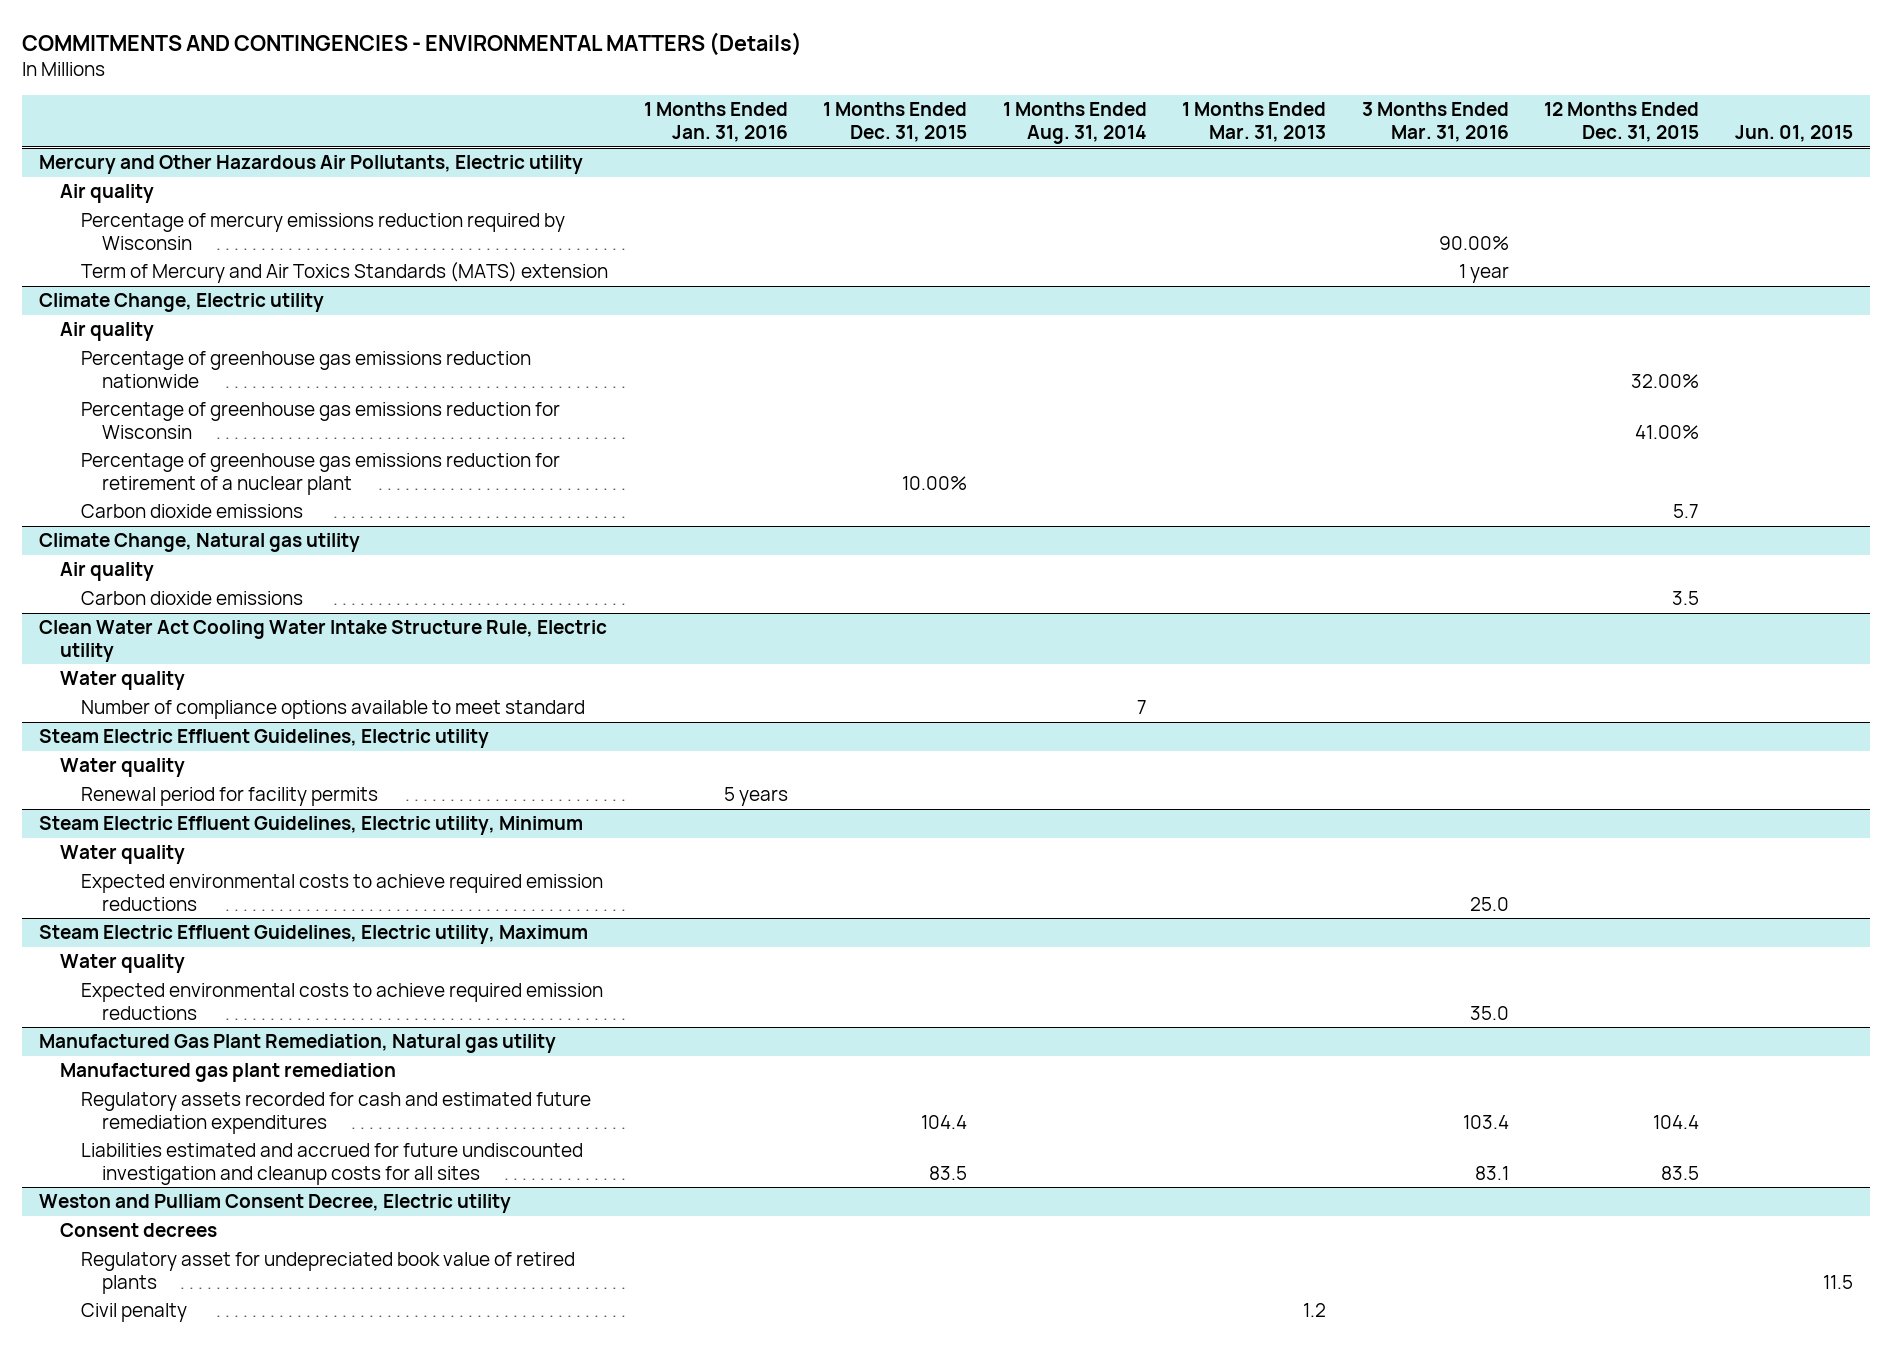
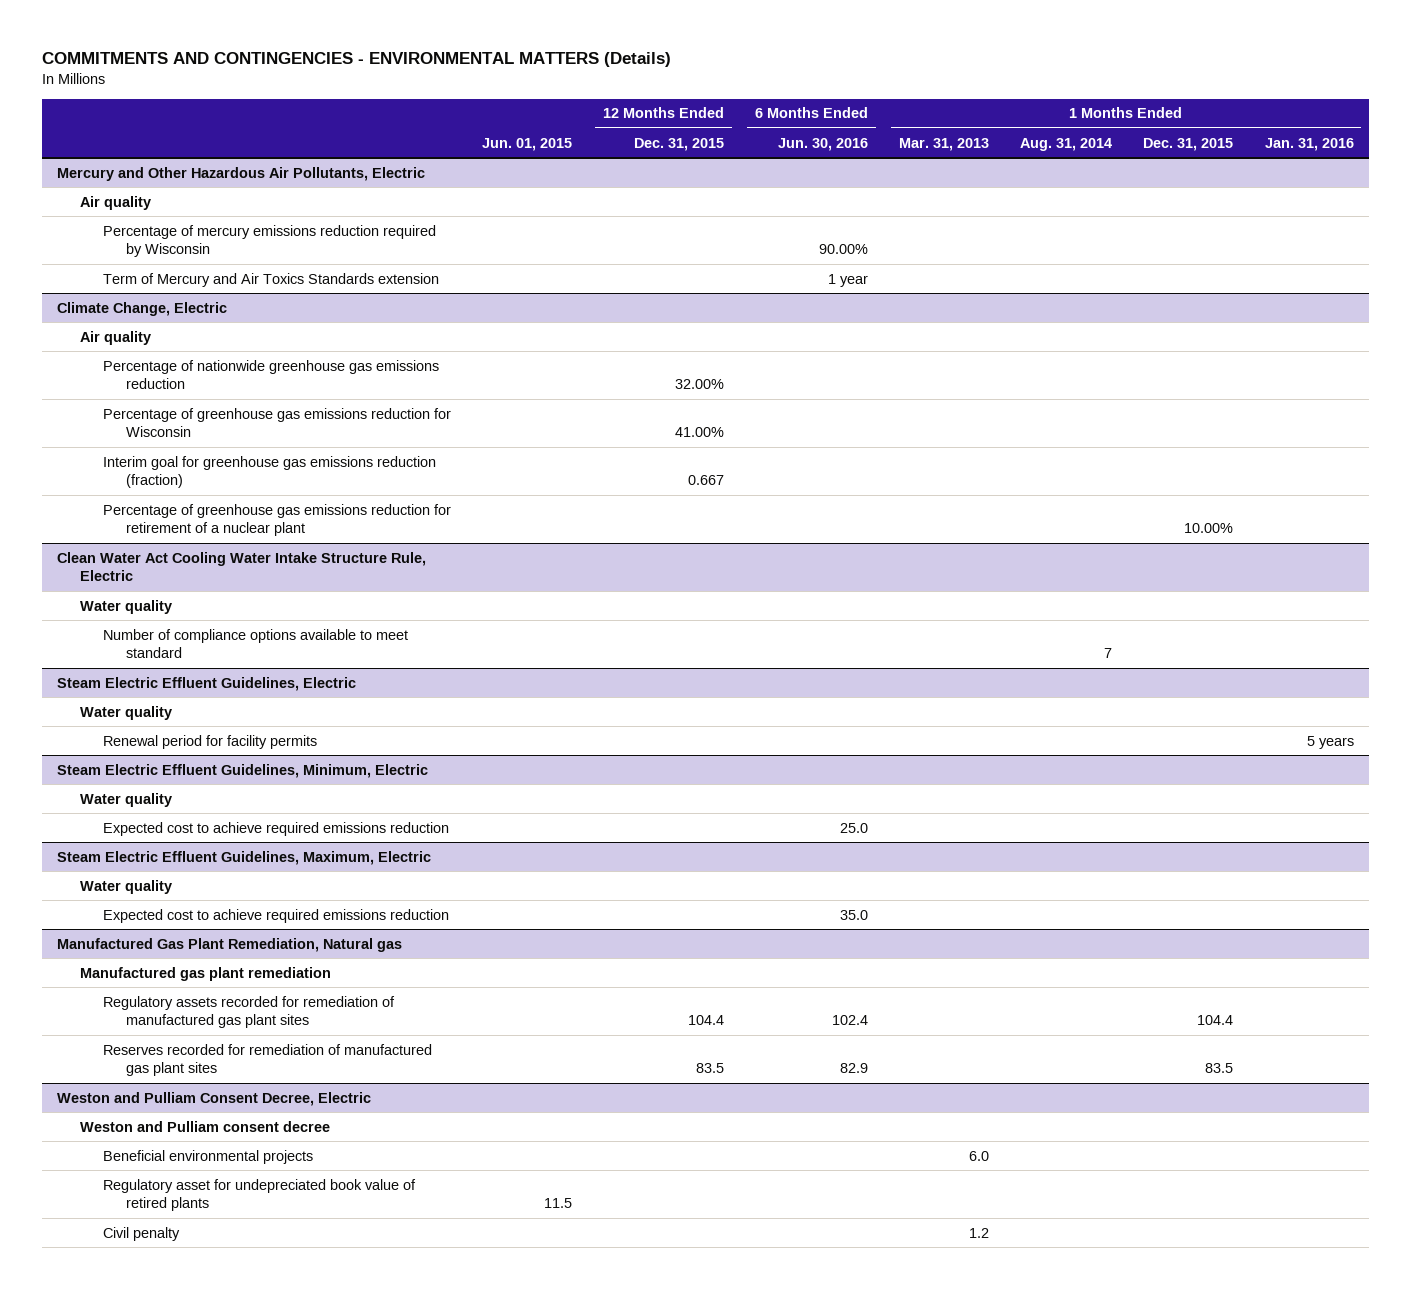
- | 1 Months Ended Jan. 31, 2016 | 1 Months Ended Dec. 31, 2015 | 1 Months Ended Aug. 31, 2014 | 1 Months Ended Mar. 31, 2013 | 3 Months Ended Mar. 31, 2016 | 12 Months Ended Dec. 31, 2015 | Jun. 01, 2015
+ | Jun. 01, 2015 | 12 Months Ended Dec. 31, 2015 | 6 Months Ended Jun. 30, 2016 | 1 Months Ended Mar. 31, 2013 | 1 Months Ended Aug. 31, 2014 | 1 Months Ended Dec. 31, 2015 | 1 Months Ended Jan. 31, 2016
- Mercury and Other Hazardous Air Pollutants, Electric utility
+ Mercury and Other Hazardous Air Pollutants, Electric
- Term of Mercury and Air Toxics Standards (MATS) extension | | | | | 1 year | |
- Climate Change, Electric utility
+ Term of Mercury and Air Toxics Standards extension | | | 1 year | | | |
+ Climate Change, Electric
- Percentage of greenhouse gas emissions reduction nationwide | | | | | | 32.00% |
+ Percentage of nationwide greenhouse gas emissions reduction | | 32.00% | | | | |
+ Interim goal for greenhouse gas emissions reduction (fraction) | | 0.667 | | | | |
- Carbon dioxide emissions | | | | | | 5.7 |
- Climate Change, Natural gas utility
- Air quality
- Carbon dioxide emissions | | | | | | 3.5 |
- Clean Water Act Cooling Water Intake Structure Rule, Electric utility
+ Clean Water Act Cooling Water Intake Structure Rule, Electric
- Steam Electric Effluent Guidelines, Electric utility
+ Steam Electric Effluent Guidelines, Electric
- Steam Electric Effluent Guidelines, Electric utility, Minimum
+ Steam Electric Effluent Guidelines, Minimum, Electric
- Expected environmental costs to achieve required emission reductions | | | | | 25.0 | |
- Steam Electric Effluent Guidelines, Electric utility, Maximum
+ Expected cost to achieve required emissions reduction | | | 25.0 | | | |
+ Steam Electric Effluent Guidelines, Maximum, Electric
- Expected environmental costs to achieve required emission reductions | | | | | 35.0 | |
- Manufactured Gas Plant Remediation, Natural gas utility
+ Expected cost to achieve required emissions reduction | | | 35.0 | | | |
+ Manufactured Gas Plant Remediation, Natural gas
- Regulatory assets recorded for cash and estimated future remediation expenditures | | 104.4 | | | 103.4 | 104.4 |
- Liabilities estimated and accrued for future undiscounted investigation and cleanup costs for all sites | | 83.5 | | | 83.1 | 83.5 |
- Weston and Pulliam Consent Decree, Electric utility
- Consent decrees
+ Regulatory assets recorded for remediation of manufactured gas plant sites | | 104.4 | 102.4 | | | 104.4 |
+ Reserves recorded for remediation of manufactured gas plant sites | | 83.5 | 82.9 | | | 83.5 |
+ Weston and Pulliam Consent Decree, Electric
+ Weston and Pulliam consent decree
+ Beneficial environmental projects | | | | 6.0 | | |

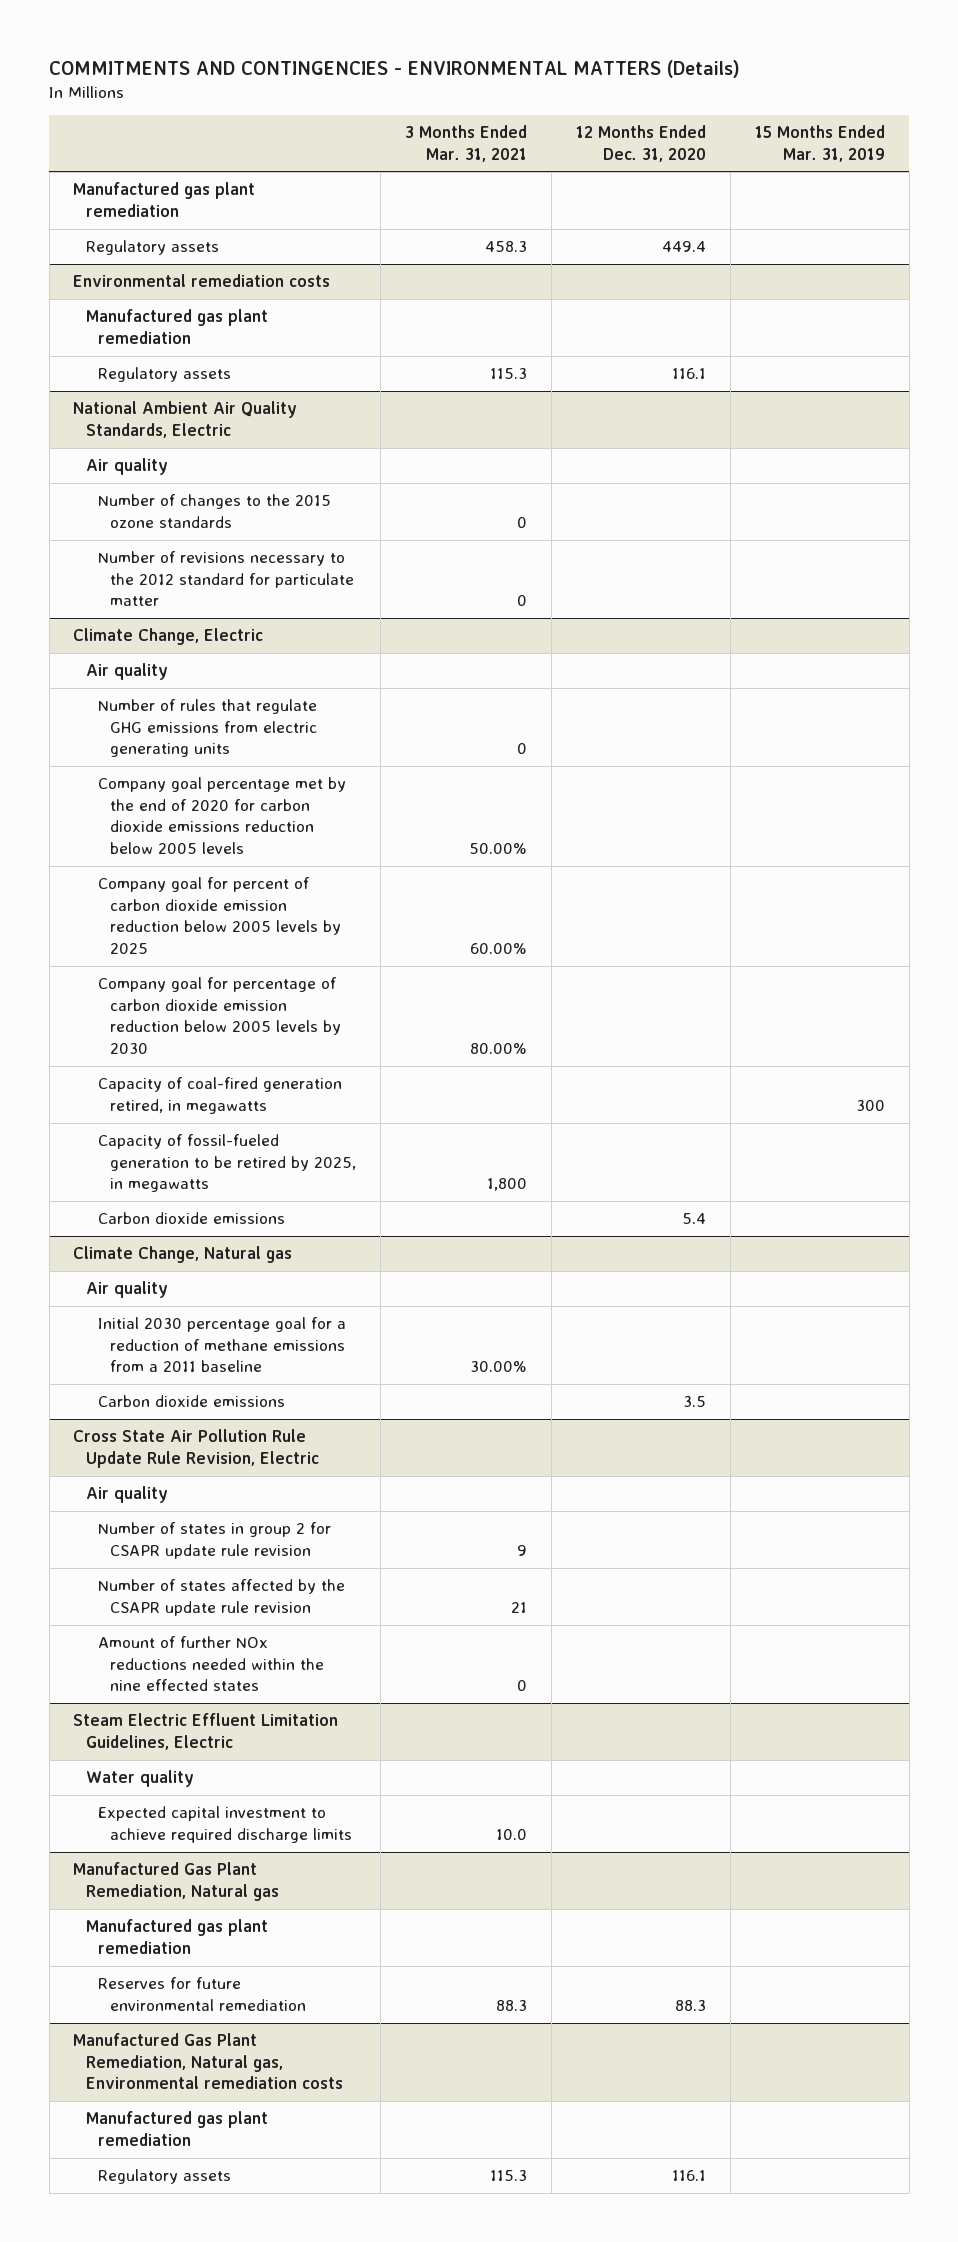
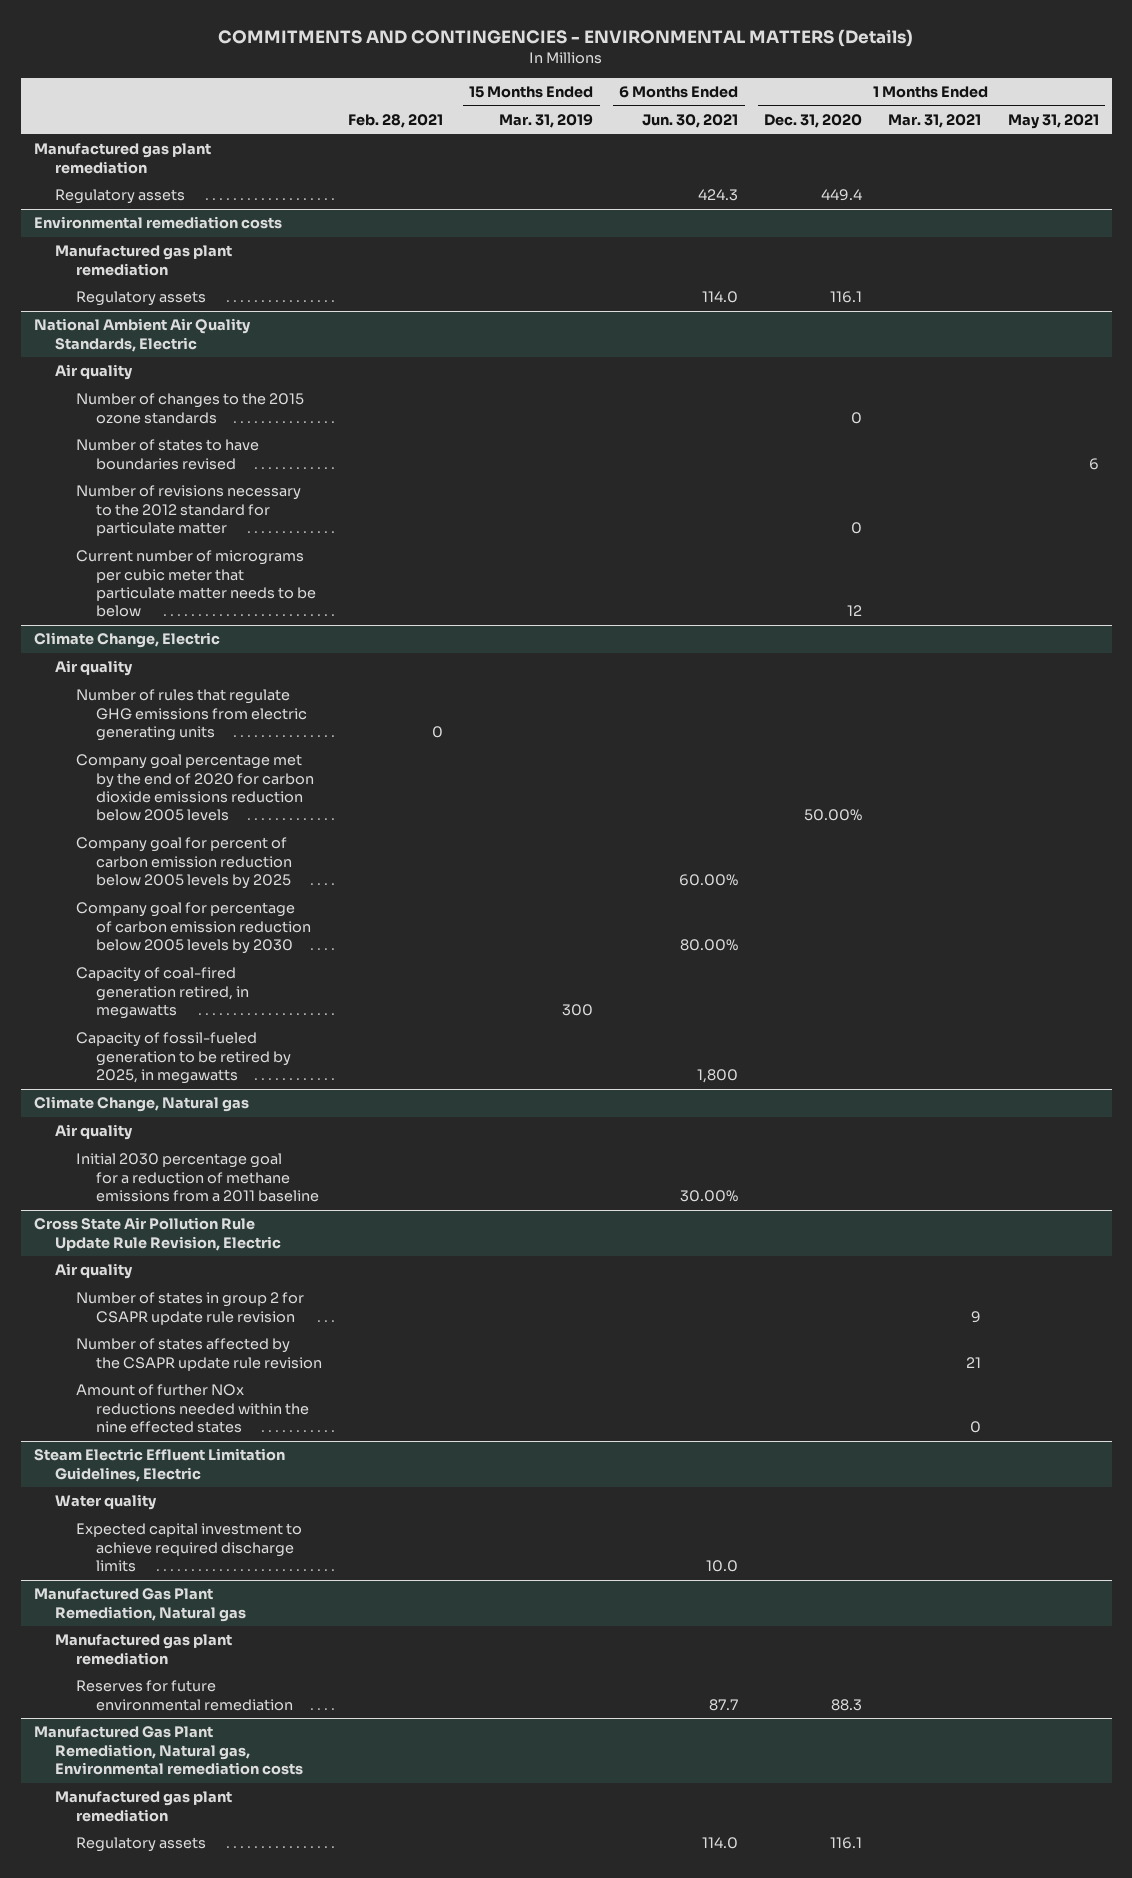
- | 3 Months Ended Mar. 31, 2021 | 12 Months Ended Dec. 31, 2020 | 15 Months Ended Mar. 31, 2019
+ | Feb. 28, 2021 | 15 Months Ended Mar. 31, 2019 | 6 Months Ended Jun. 30, 2021 | 1 Months Ended Dec. 31, 2020 | 1 Months Ended Mar. 31, 2021 | 1 Months Ended May 31, 2021
@ National Ambient Air Quality Standards, Electric
+ Number of states to have boundaries revised | | | | | | 6
+ Current number of micrograms per cubic meter that particulate matter needs to be below | | | | 12 | |
@ Climate Change, Electric
- Company goal for percent of carbon dioxide emission reduction below 2005 levels by 2025 | 60.00% | |
- Company goal for percentage of carbon dioxide emission reduction below 2005 levels by 2030 | 80.00% | |
+ Company goal for percent of carbon emission reduction below 2005 levels by 2025 | | | 60.00% | | |
+ Company goal for percentage of carbon emission reduction below 2005 levels by 2030 | | | 80.00% | | |
- Carbon dioxide emissions | | 5.4 |
@ Climate Change, Natural gas
- Carbon dioxide emissions | | 3.5 |

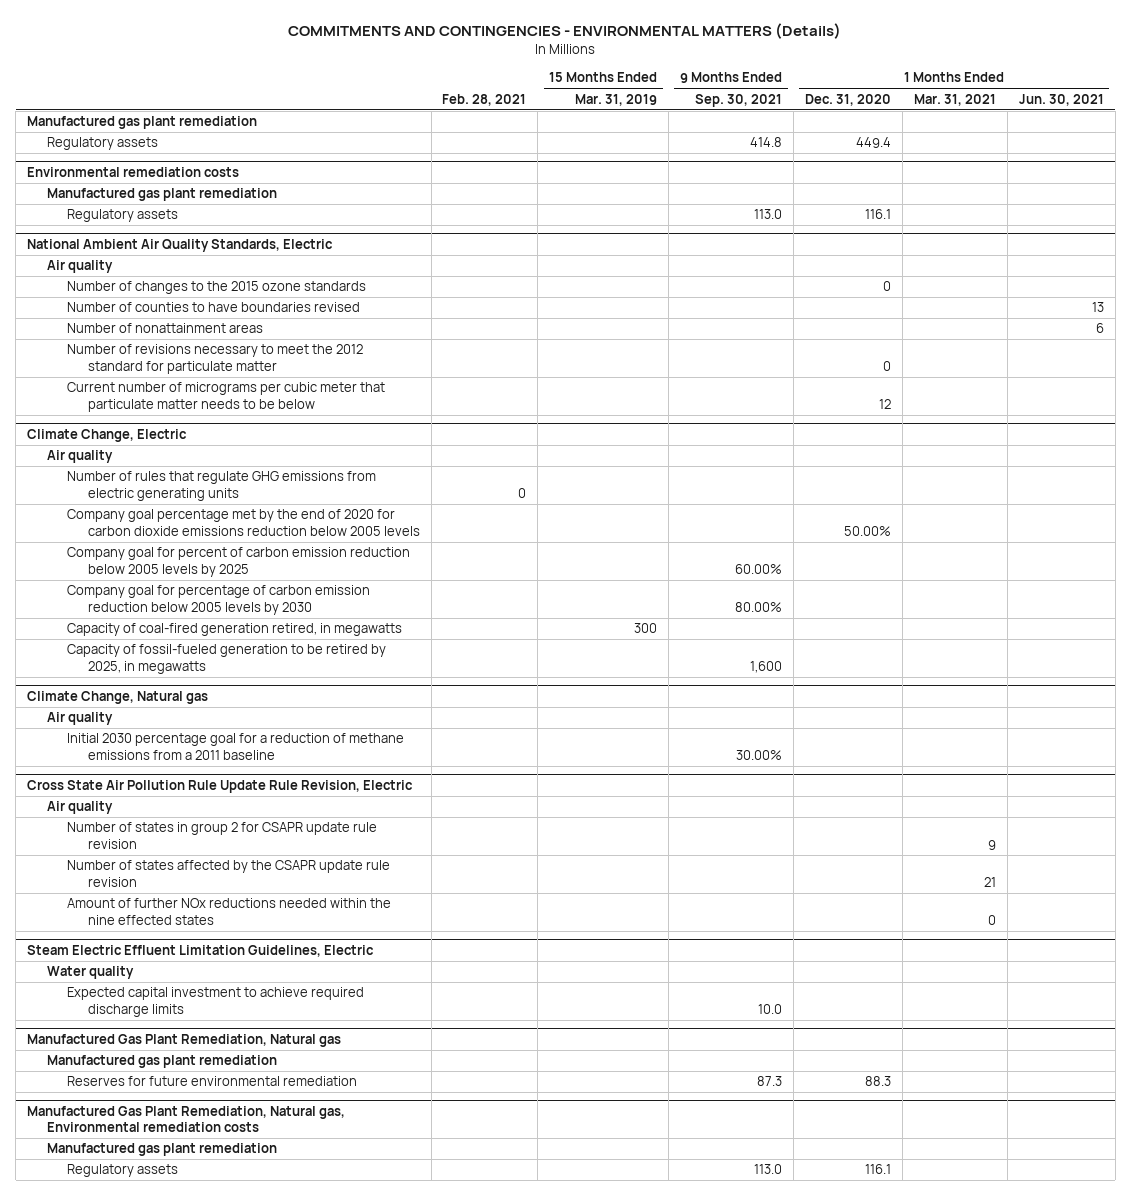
- | Feb. 28, 2021 | 15 Months Ended Mar. 31, 2019 | 6 Months Ended Jun. 30, 2021 | 1 Months Ended Dec. 31, 2020 | 1 Months Ended Mar. 31, 2021 | 1 Months Ended May 31, 2021
+ | Feb. 28, 2021 | 15 Months Ended Mar. 31, 2019 | 9 Months Ended Sep. 30, 2021 | 1 Months Ended Dec. 31, 2020 | 1 Months Ended Mar. 31, 2021 | 1 Months Ended Jun. 30, 2021
@ National Ambient Air Quality Standards, Electric
- Number of states to have boundaries revised | | | | | | 6
- Number of revisions necessary to the 2012 standard for particulate matter | | | | 0 | |
+ Number of counties to have boundaries revised | | | | | | 13
+ Number of nonattainment areas | | | | | | 6
+ Number of revisions necessary to meet the 2012 standard for particulate matter | | | | 0 | |

